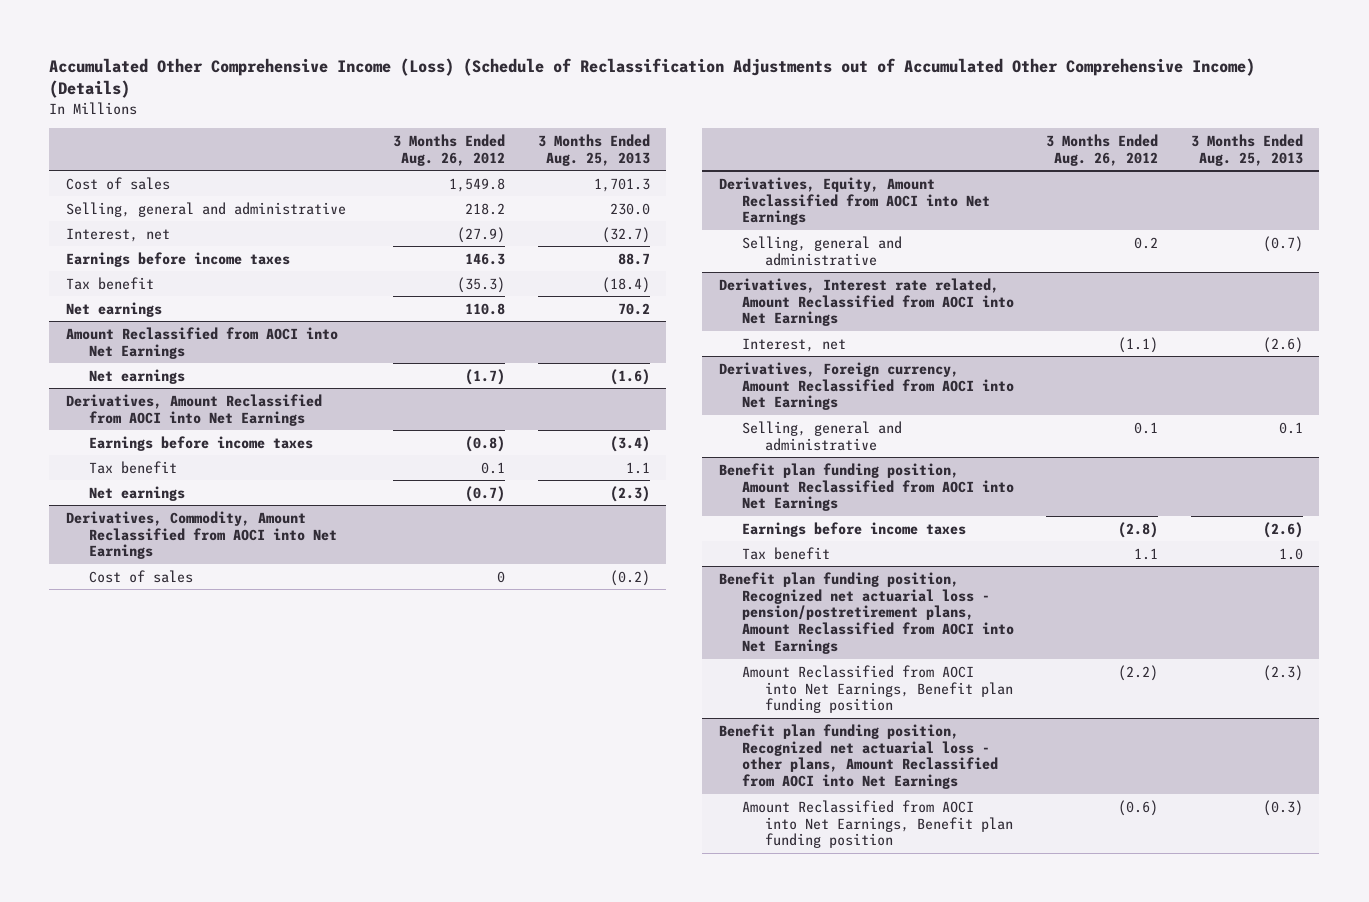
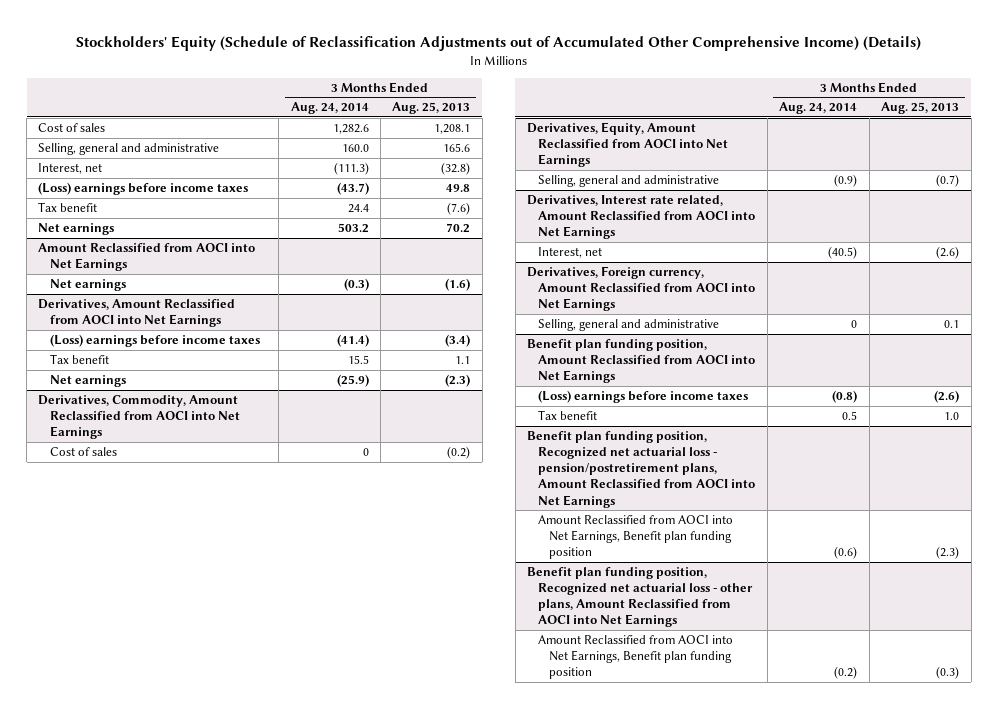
- Accumulated Other Comprehensive Income (Loss) (Schedule of Reclassification Adjustments out of Accumulated Other Comprehensive Income) (Details)
+ Stockholders' Equity (Schedule of Reclassification Adjustments out of Accumulated Other Comprehensive Income) (Details)
- | 3 Months Ended Aug. 26, 2012 | 3 Months Ended Aug. 25, 2013
+ | 3 Months Ended Aug. 24, 2014 | 3 Months Ended Aug. 25, 2013
- Cost of sales | 1,549.8 | 1,701.3
- Selling, general and administrative | 218.2 | 230.0
- Interest, net | (27.9) | (32.7)
- Earnings before income taxes | 146.3 | 88.7
- Tax benefit | (35.3) | (18.4)
+ Cost of sales | 1,282.6 | 1,208.1
+ Selling, general and administrative | 160.0 | 165.6
+ Interest, net | (111.3) | (32.8)
+ (Loss) earnings before income taxes | (43.7) | 49.8
+ Tax benefit | 24.4 | (7.6)
@ Derivatives, Amount Reclassified from AOCI into Net Earnings
- Earnings before income taxes | (0.8) | (3.4)
+ (Loss) earnings before income taxes | (41.4) | (3.4)
@ Benefit plan funding position, Amount Reclassified from AOCI into Net Earnings
- Earnings before income taxes | (2.8) | (2.6)
+ (Loss) earnings before income taxes | (0.8) | (2.6)

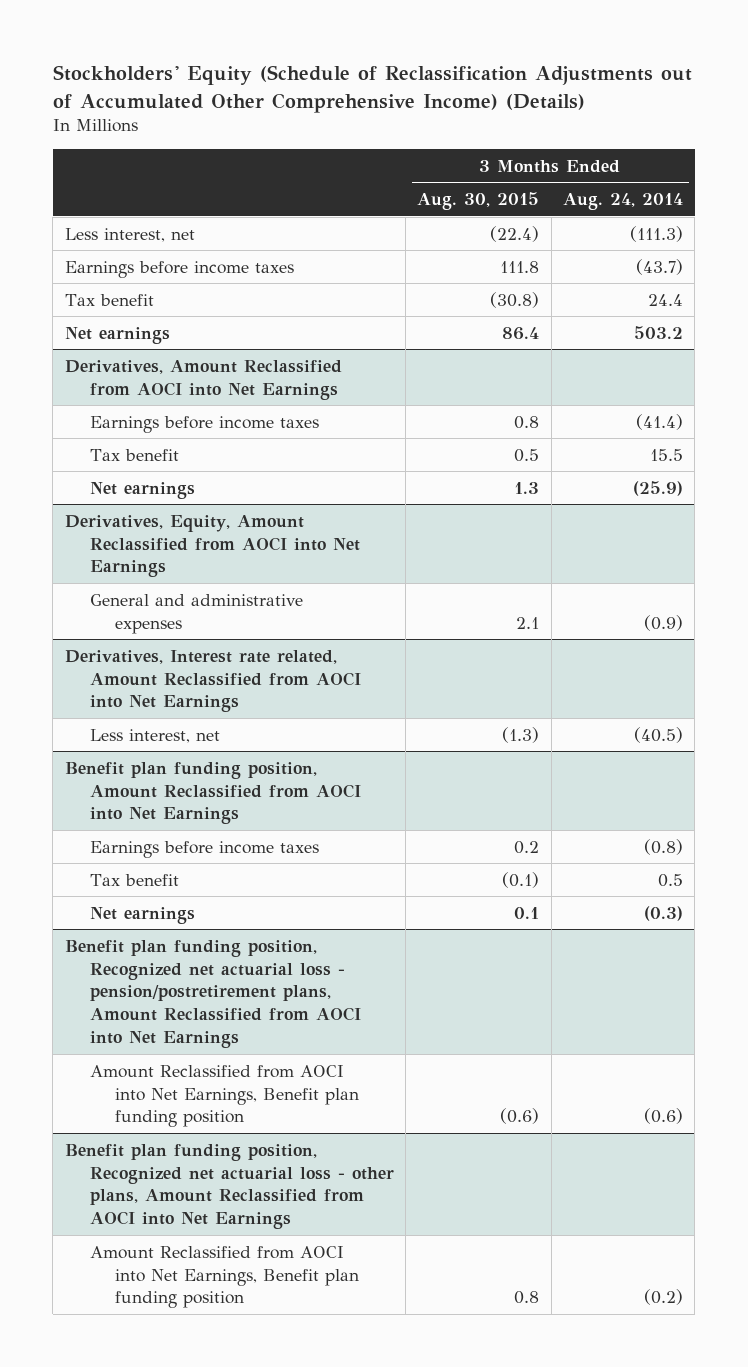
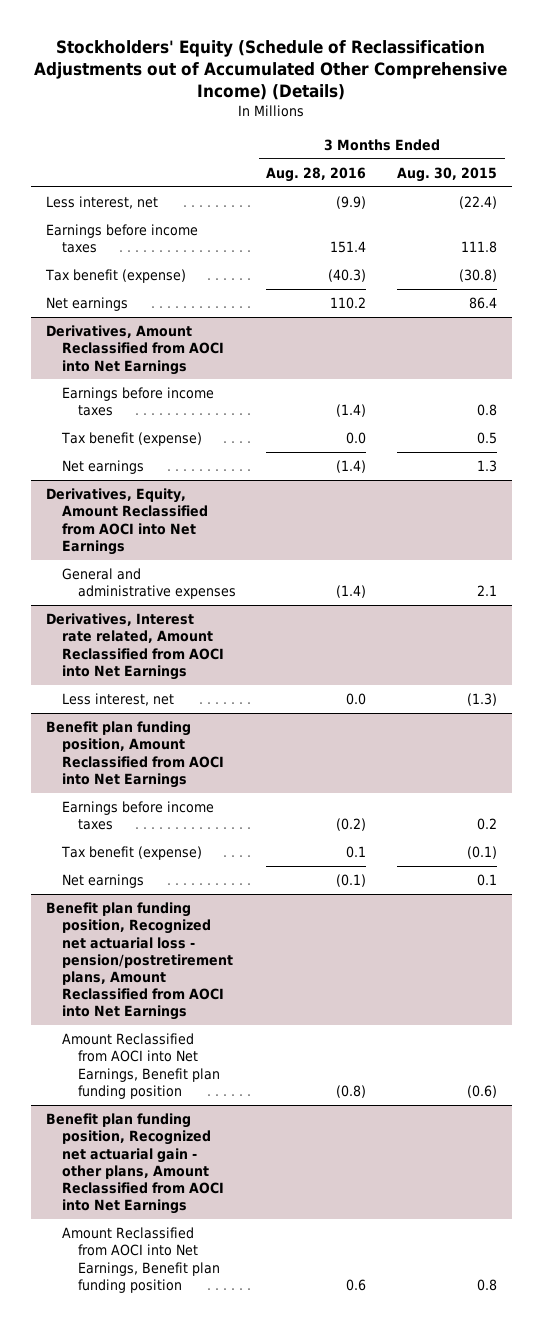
- | 3 Months Ended Aug. 30, 2015 | 3 Months Ended Aug. 24, 2014
+ | 3 Months Ended Aug. 28, 2016 | 3 Months Ended Aug. 30, 2015
- Tax benefit | (30.8) | 24.4
+ Tax benefit (expense) | (40.3) | (30.8)
@ Derivatives, Amount Reclassified from AOCI into Net Earnings
- Tax benefit | 0.5 | 15.5
+ Tax benefit (expense) | 0.0 | 0.5
@ Benefit plan funding position, Amount Reclassified from AOCI into Net Earnings
- Tax benefit | (0.1) | 0.5
+ Tax benefit (expense) | 0.1 | (0.1)
- Benefit plan funding position, Recognized net actuarial loss - other plans, Amount Reclassified from AOCI into Net Earnings
+ Benefit plan funding position, Recognized net actuarial gain - other plans, Amount Reclassified from AOCI into Net Earnings

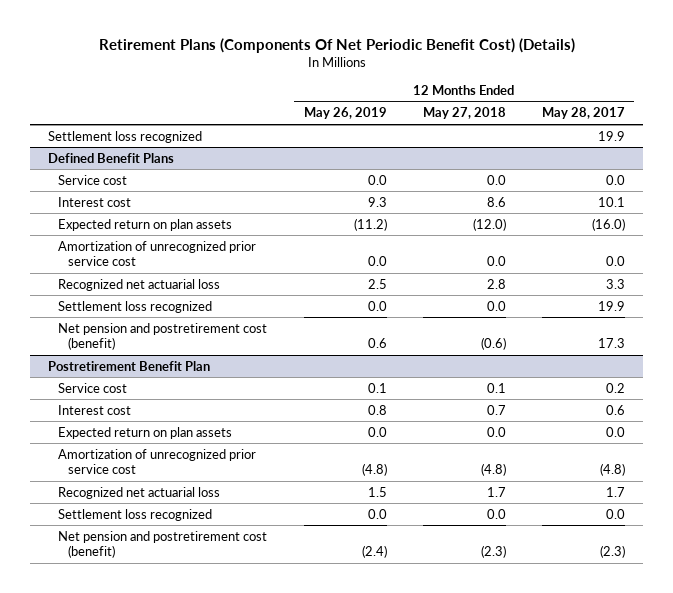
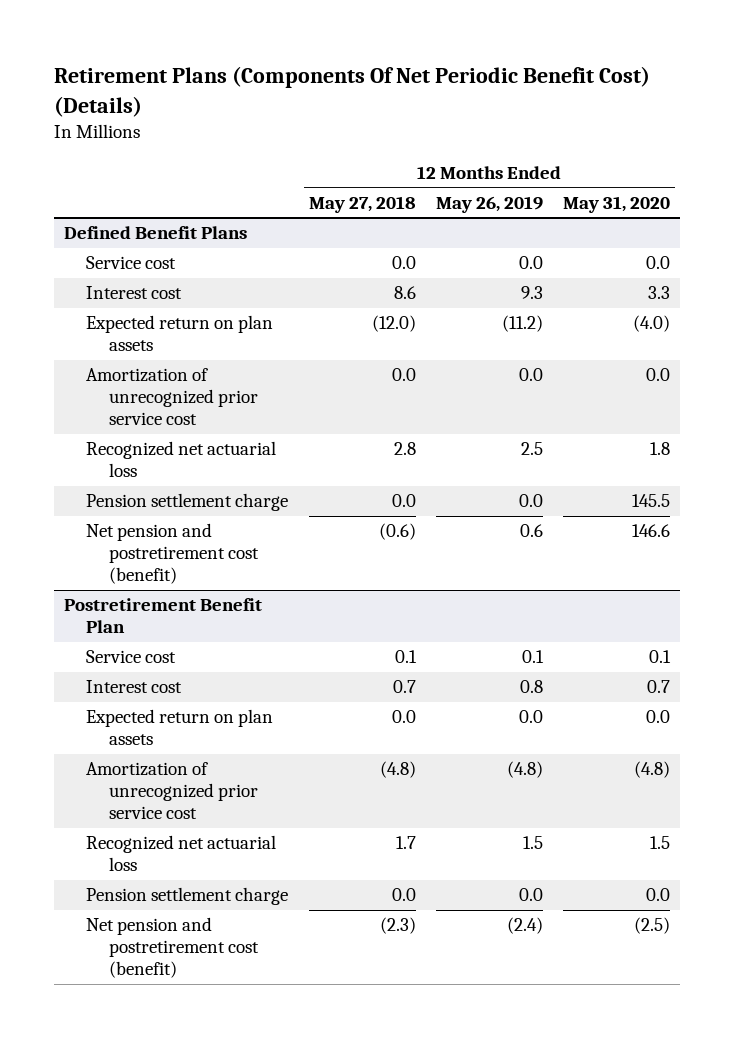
- | 12 Months Ended May 26, 2019 | 12 Months Ended May 27, 2018 | 12 Months Ended May 28, 2017
+ | 12 Months Ended May 27, 2018 | 12 Months Ended May 26, 2019 | 12 Months Ended May 31, 2020
- Settlement loss recognized | | | 19.9
@ Defined Benefit Plans
- Settlement loss recognized | 0.0 | 0.0 | 19.9
+ Pension settlement charge | 0.0 | 0.0 | 145.5
@ Postretirement Benefit Plan
- Settlement loss recognized | 0.0 | 0.0 | 0.0
+ Pension settlement charge | 0.0 | 0.0 | 0.0

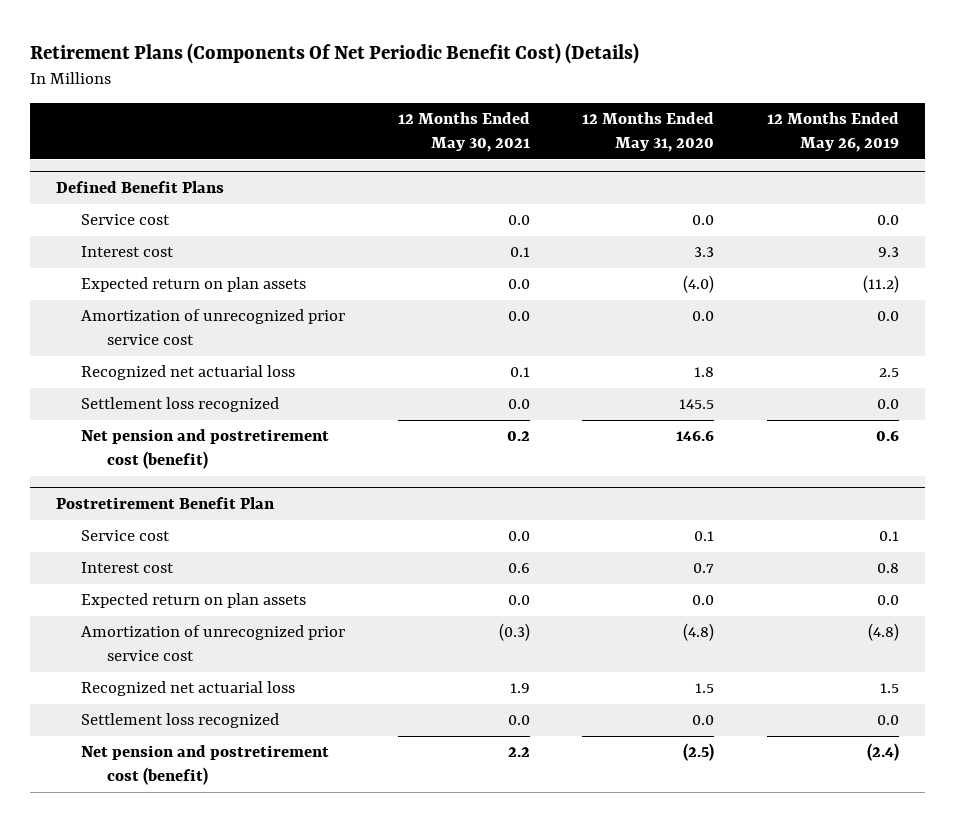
- | 12 Months Ended May 27, 2018 | 12 Months Ended May 26, 2019 | 12 Months Ended May 31, 2020
+ | 12 Months Ended May 30, 2021 | 12 Months Ended May 31, 2020 | 12 Months Ended May 26, 2019
@ Defined Benefit Plans
- Pension settlement charge | 0.0 | 0.0 | 145.5
+ Settlement loss recognized | 0.0 | 145.5 | 0.0
@ Postretirement Benefit Plan
- Pension settlement charge | 0.0 | 0.0 | 0.0
+ Settlement loss recognized | 0.0 | 0.0 | 0.0

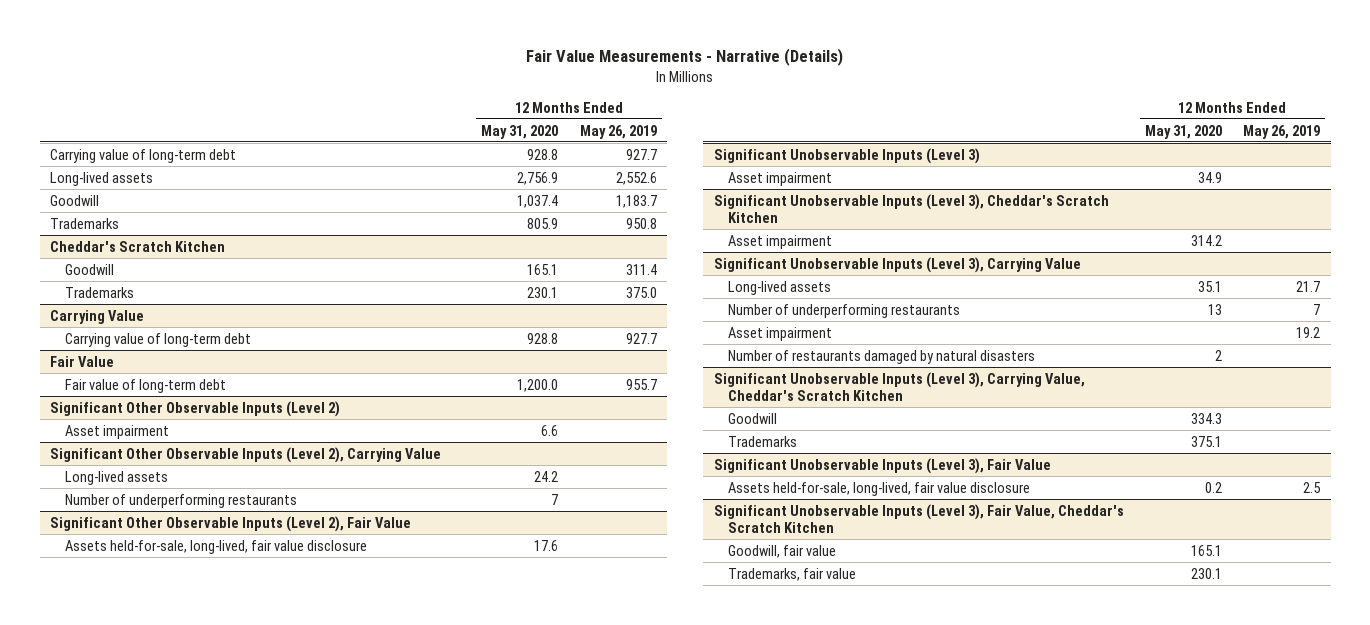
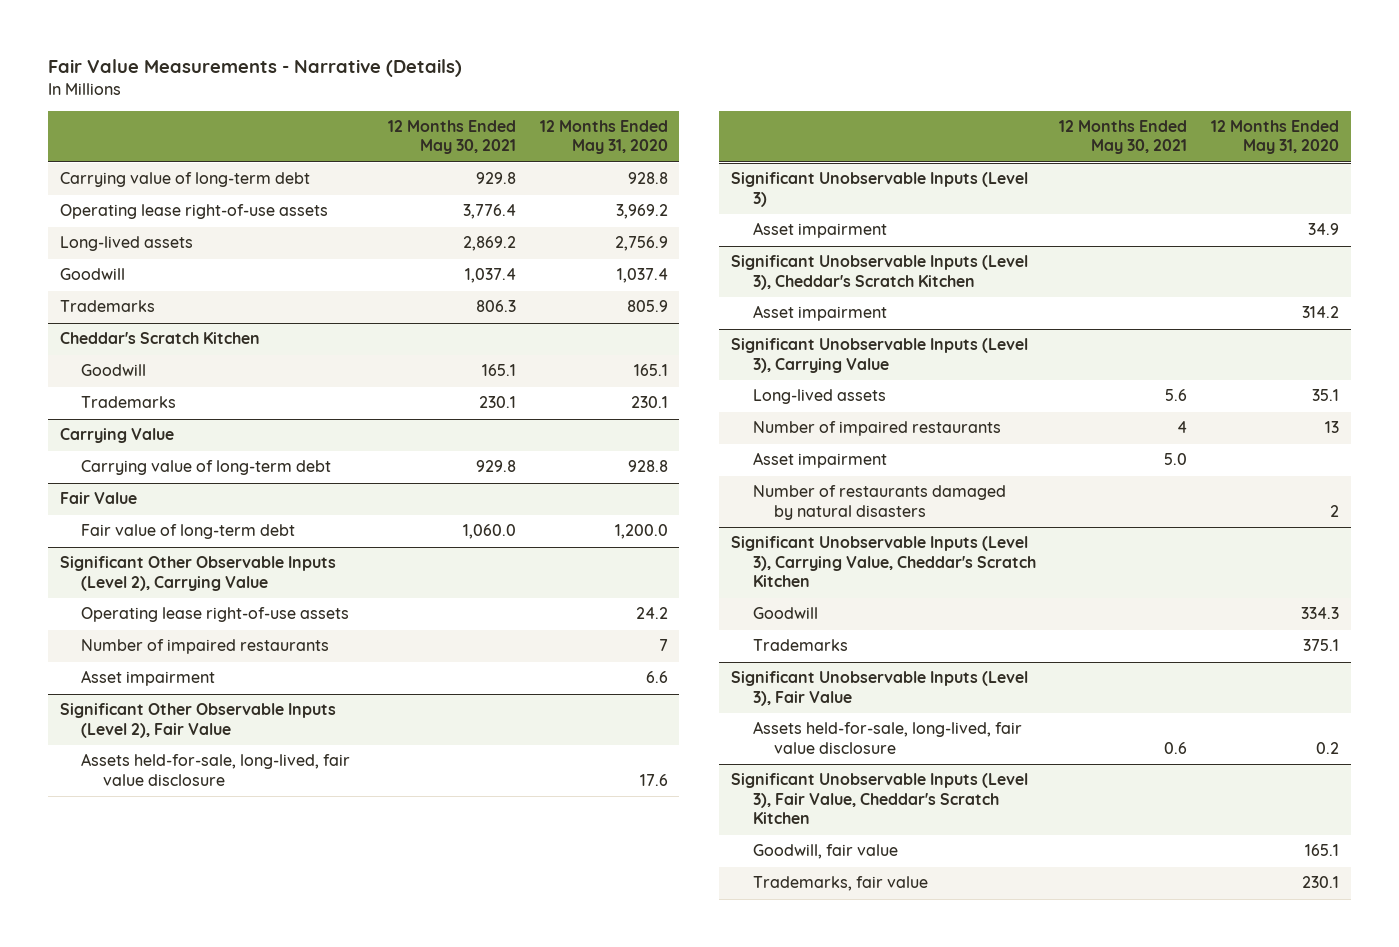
- | 12 Months Ended May 31, 2020 | 12 Months Ended May 26, 2019
+ | 12 Months Ended May 30, 2021 | 12 Months Ended May 31, 2020
+ Operating lease right-of-use assets | 3,776.4 | 3,969.2
- Significant Other Observable Inputs (Level 2)
- Asset impairment | 6.6 |
@ Significant Other Observable Inputs (Level 2), Carrying Value
- Long-lived assets | 24.2 |
- Number of underperforming restaurants | 7 |
+ Operating lease right-of-use assets | | 24.2
+ Number of impaired restaurants | | 7
+ Asset impairment | | 6.6
@ Significant Unobservable Inputs (Level 3), Carrying Value
- Number of underperforming restaurants | 13 | 7
+ Number of impaired restaurants | 4 | 13

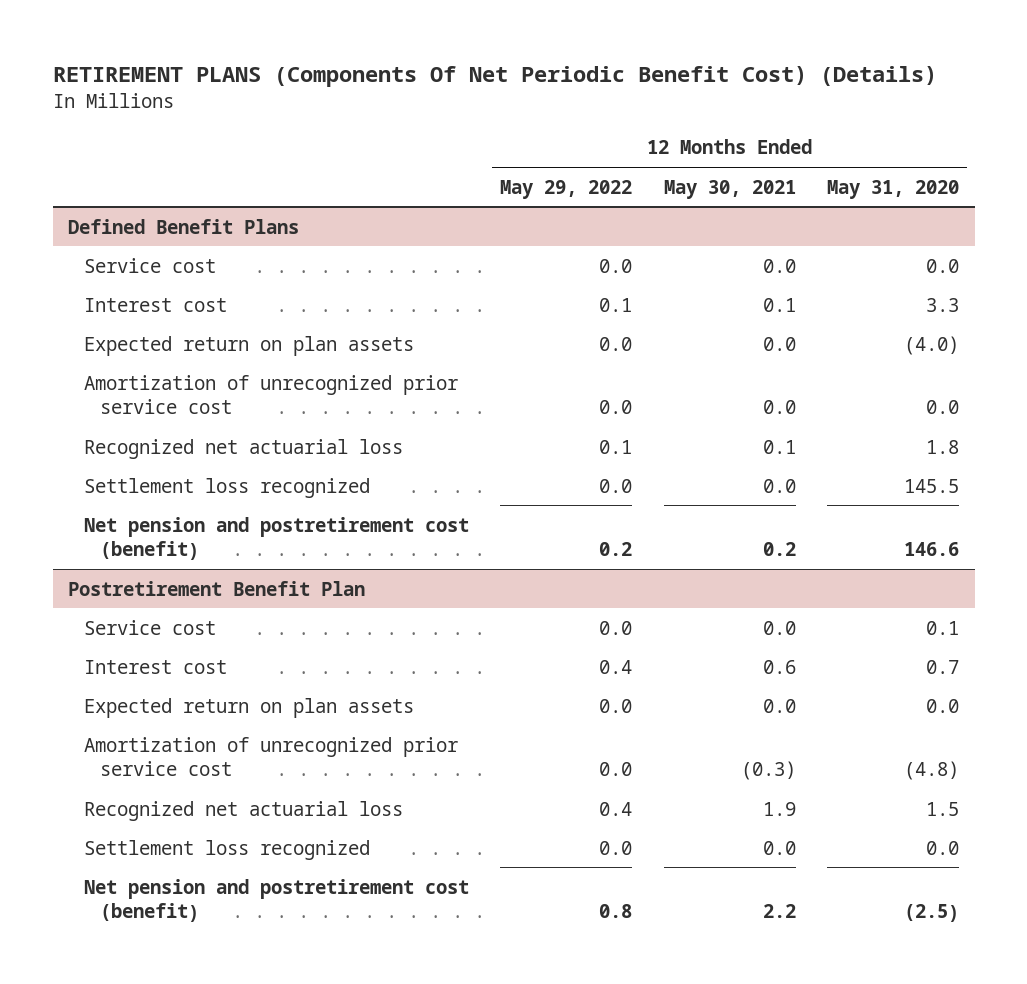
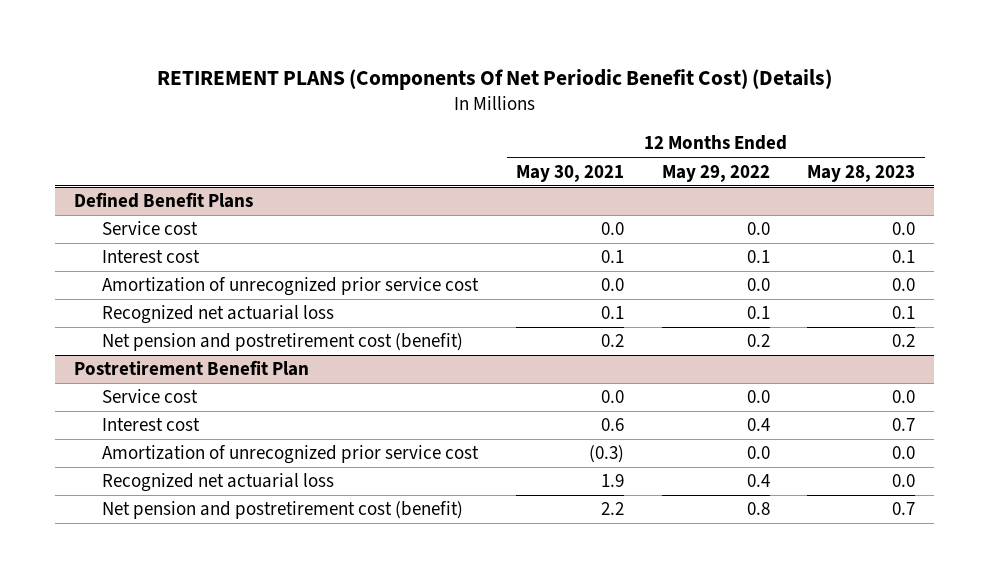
- | 12 Months Ended May 29, 2022 | 12 Months Ended May 30, 2021 | 12 Months Ended May 31, 2020
+ | 12 Months Ended May 30, 2021 | 12 Months Ended May 29, 2022 | 12 Months Ended May 28, 2023
@ Defined Benefit Plans
- Expected return on plan assets | 0.0 | 0.0 | (4.0)
- Settlement loss recognized | 0.0 | 0.0 | 145.5
@ Postretirement Benefit Plan
- Expected return on plan assets | 0.0 | 0.0 | 0.0
- Settlement loss recognized | 0.0 | 0.0 | 0.0

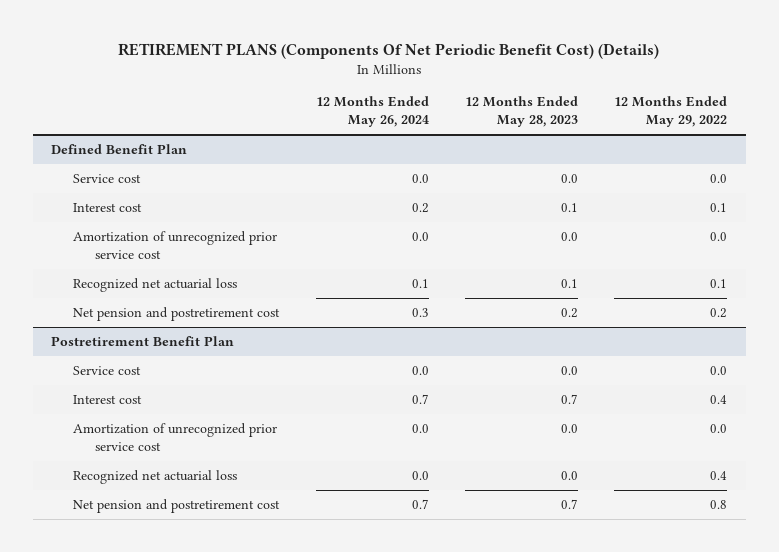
- | 12 Months Ended May 30, 2021 | 12 Months Ended May 29, 2022 | 12 Months Ended May 28, 2023
+ | 12 Months Ended May 26, 2024 | 12 Months Ended May 28, 2023 | 12 Months Ended May 29, 2022
- Defined Benefit Plans
+ Defined Benefit Plan
- Net pension and postretirement cost (benefit) | 0.2 | 0.2 | 0.2
+ Net pension and postretirement cost | 0.3 | 0.2 | 0.2
@ Postretirement Benefit Plan
- Net pension and postretirement cost (benefit) | 2.2 | 0.8 | 0.7
+ Net pension and postretirement cost | 0.7 | 0.7 | 0.8

